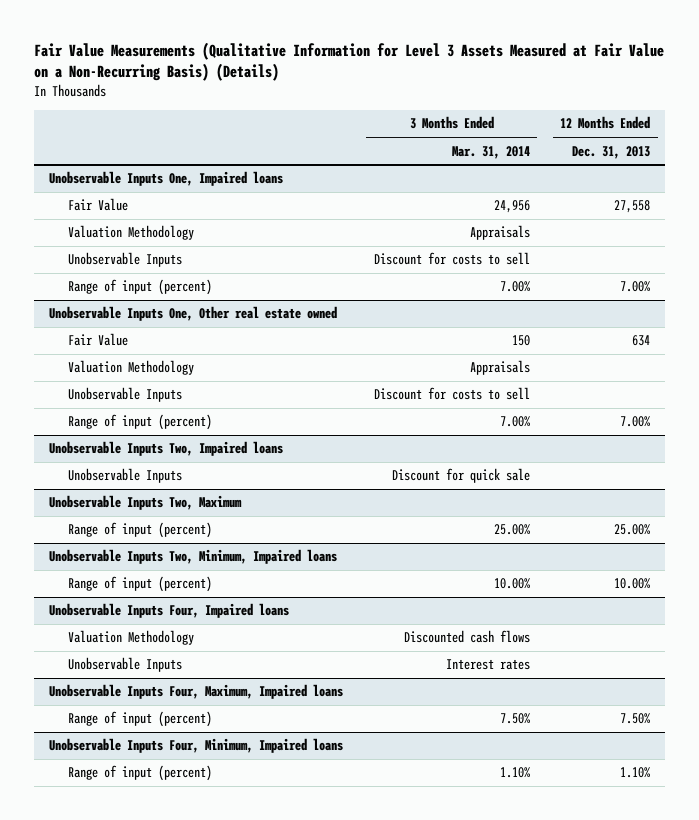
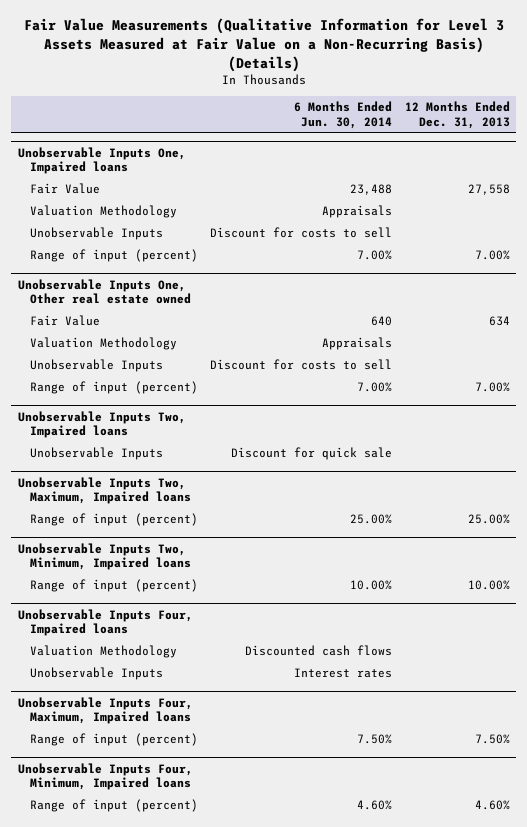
- | 3 Months Ended Mar. 31, 2014 | 12 Months Ended Dec. 31, 2013
+ | 6 Months Ended Jun. 30, 2014 | 12 Months Ended Dec. 31, 2013
- Unobservable Inputs Two, Maximum
+ Unobservable Inputs Two, Maximum, Impaired loans
@ Unobservable Inputs Four, Minimum, Impaired loans
- Range of input (percent) | 1.10% | 1.10%
+ Range of input (percent) | 4.60% | 4.60%

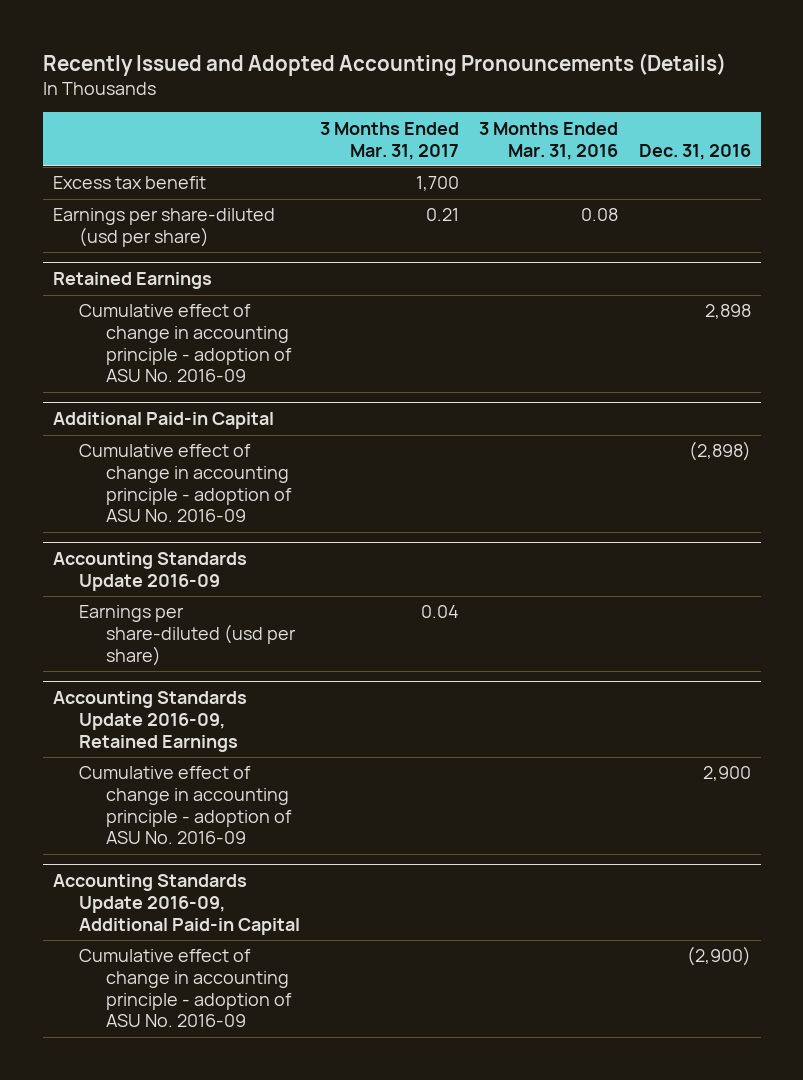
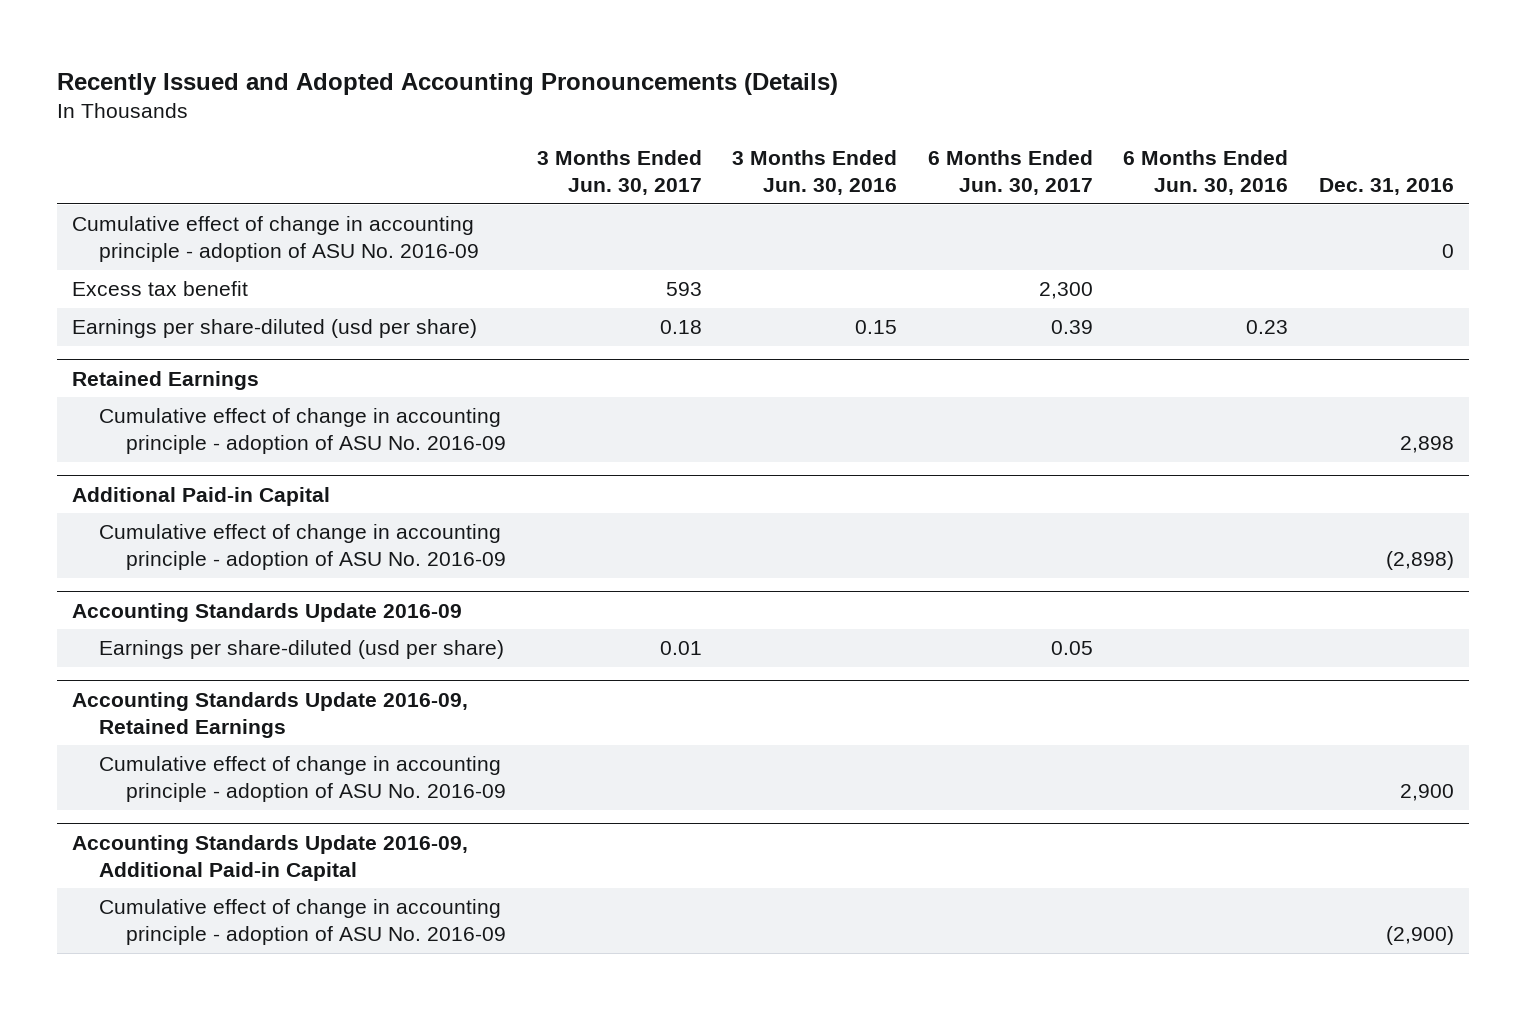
- | 3 Months Ended Mar. 31, 2017 | 3 Months Ended Mar. 31, 2016 | Dec. 31, 2016
+ | 3 Months Ended Jun. 30, 2017 | 3 Months Ended Jun. 30, 2016 | 6 Months Ended Jun. 30, 2017 | 6 Months Ended Jun. 30, 2016 | Dec. 31, 2016
+ Cumulative effect of change in accounting principle - adoption of ASU No. 2016-09 | | | | | 0

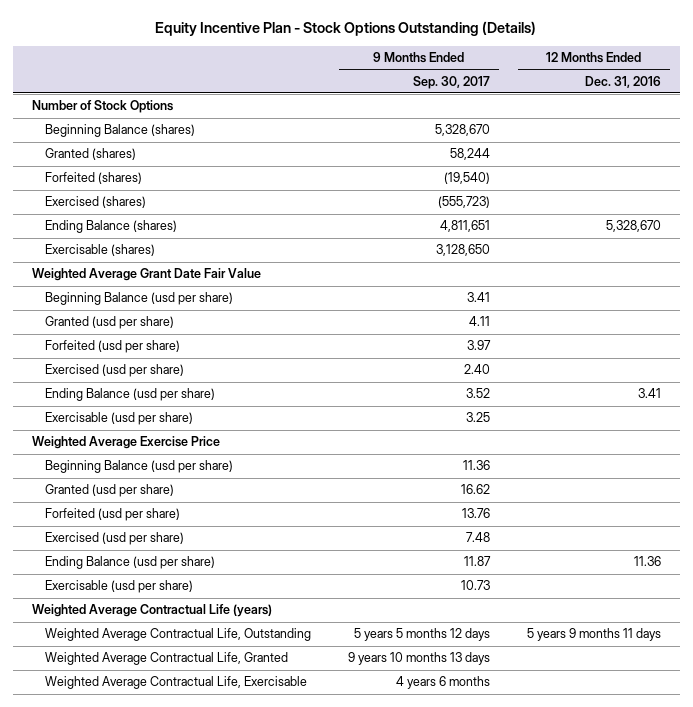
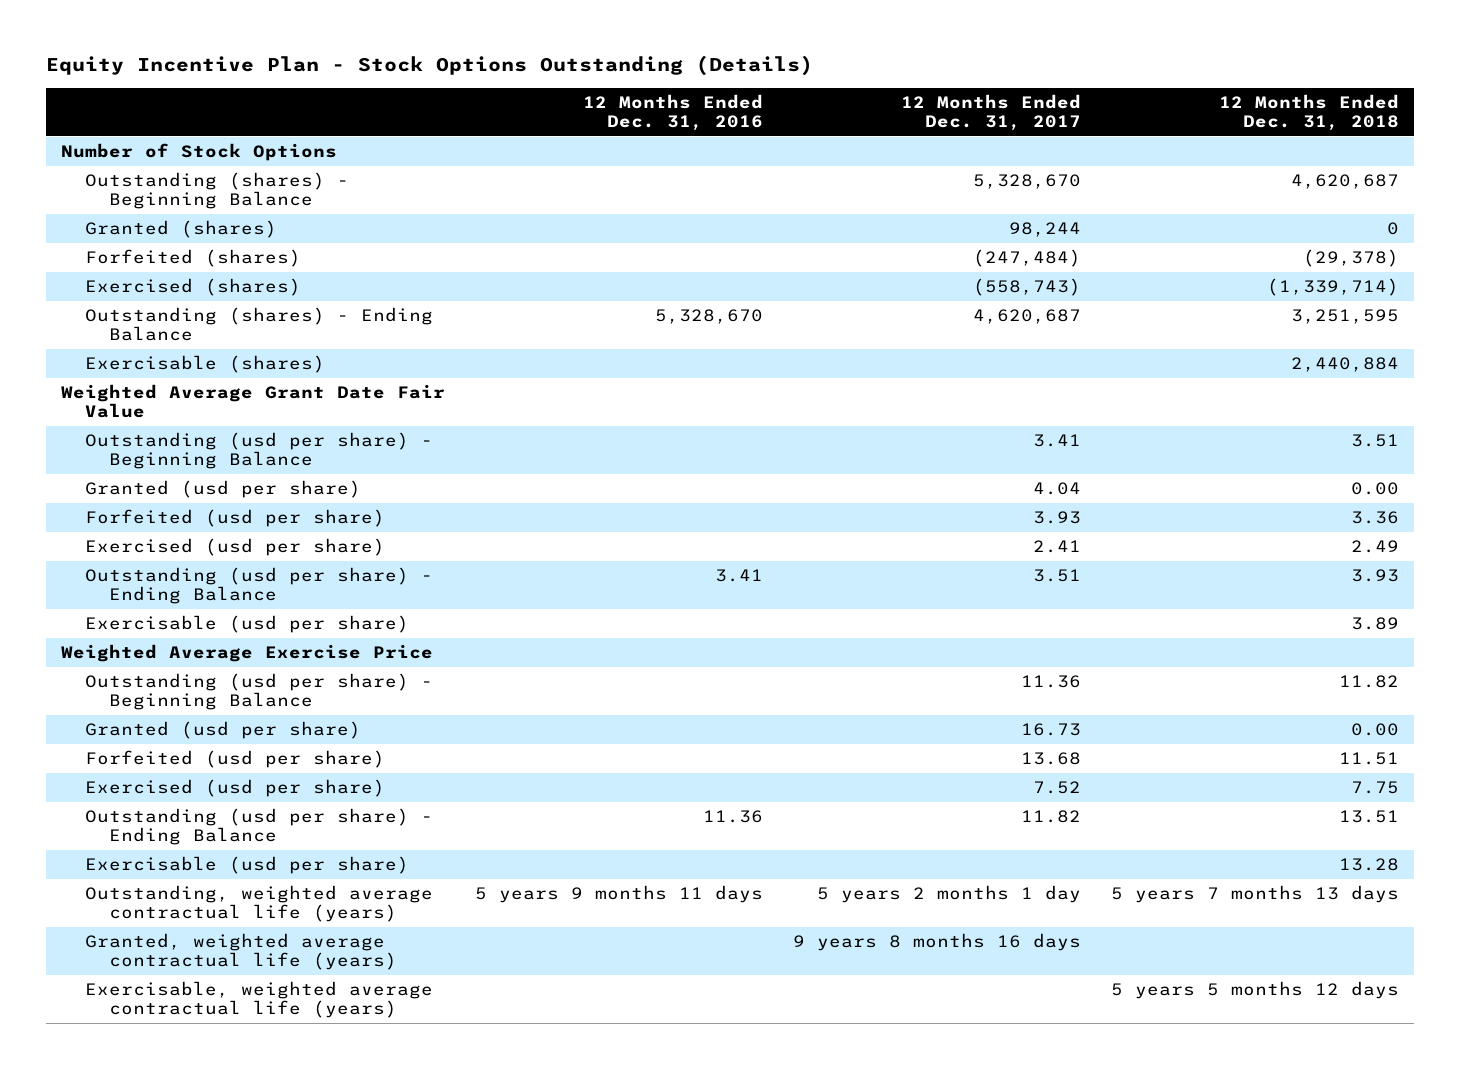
- | 9 Months Ended Sep. 30, 2017 | 12 Months Ended Dec. 31, 2016
+ | 12 Months Ended Dec. 31, 2016 | 12 Months Ended Dec. 31, 2017 | 12 Months Ended Dec. 31, 2018
- Beginning Balance (shares) | 5,328,670 |
+ Outstanding (shares) - Beginning Balance | | 5,328,670 | 4,620,687
- Ending Balance (shares) | 4,811,651 | 5,328,670
+ Outstanding (shares) - Ending Balance | 5,328,670 | 4,620,687 | 3,251,595
- Beginning Balance (usd per share) | 3.41 |
+ Outstanding (usd per share) - Beginning Balance | | 3.41 | 3.51
- Ending Balance (usd per share) | 3.52 | 3.41
+ Outstanding (usd per share) - Ending Balance | 3.41 | 3.51 | 3.93
- Beginning Balance (usd per share) | 11.36 |
+ Outstanding (usd per share) - Beginning Balance | | 11.36 | 11.82
- Ending Balance (usd per share) | 11.87 | 11.36
+ Outstanding (usd per share) - Ending Balance | 11.36 | 11.82 | 13.51
- Weighted Average Contractual Life (years)
- Weighted Average Contractual Life, Outstanding | 5 years 5 months 12 days | 5 years 9 months 11 days
- Weighted Average Contractual Life, Granted | 9 years 10 months 13 days |
- Weighted Average Contractual Life, Exercisable | 4 years 6 months |
+ Outstanding, weighted average contractual life (years) | 5 years 9 months 11 days | 5 years 2 months 1 day | 5 years 7 months 13 days
+ Granted, weighted average contractual life (years) | | 9 years 8 months 16 days |
+ Exercisable, weighted average contractual life (years) | | | 5 years 5 months 12 days

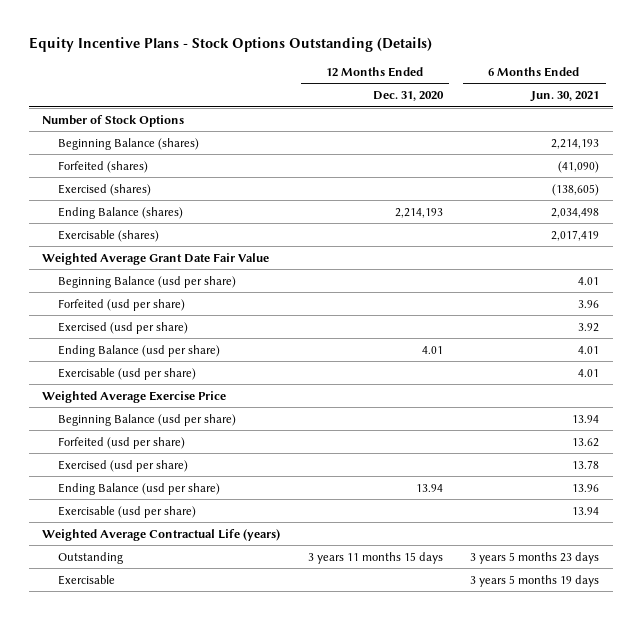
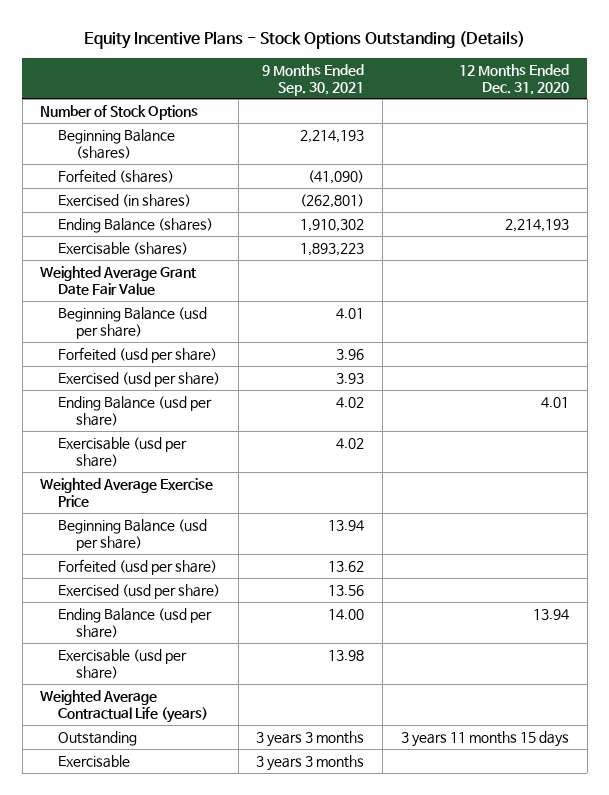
- | 12 Months Ended Dec. 31, 2020 | 6 Months Ended Jun. 30, 2021
+ | 9 Months Ended Sep. 30, 2021 | 12 Months Ended Dec. 31, 2020
- Exercised (shares) | | (138,605)
+ Exercised (in shares) | (262,801) |

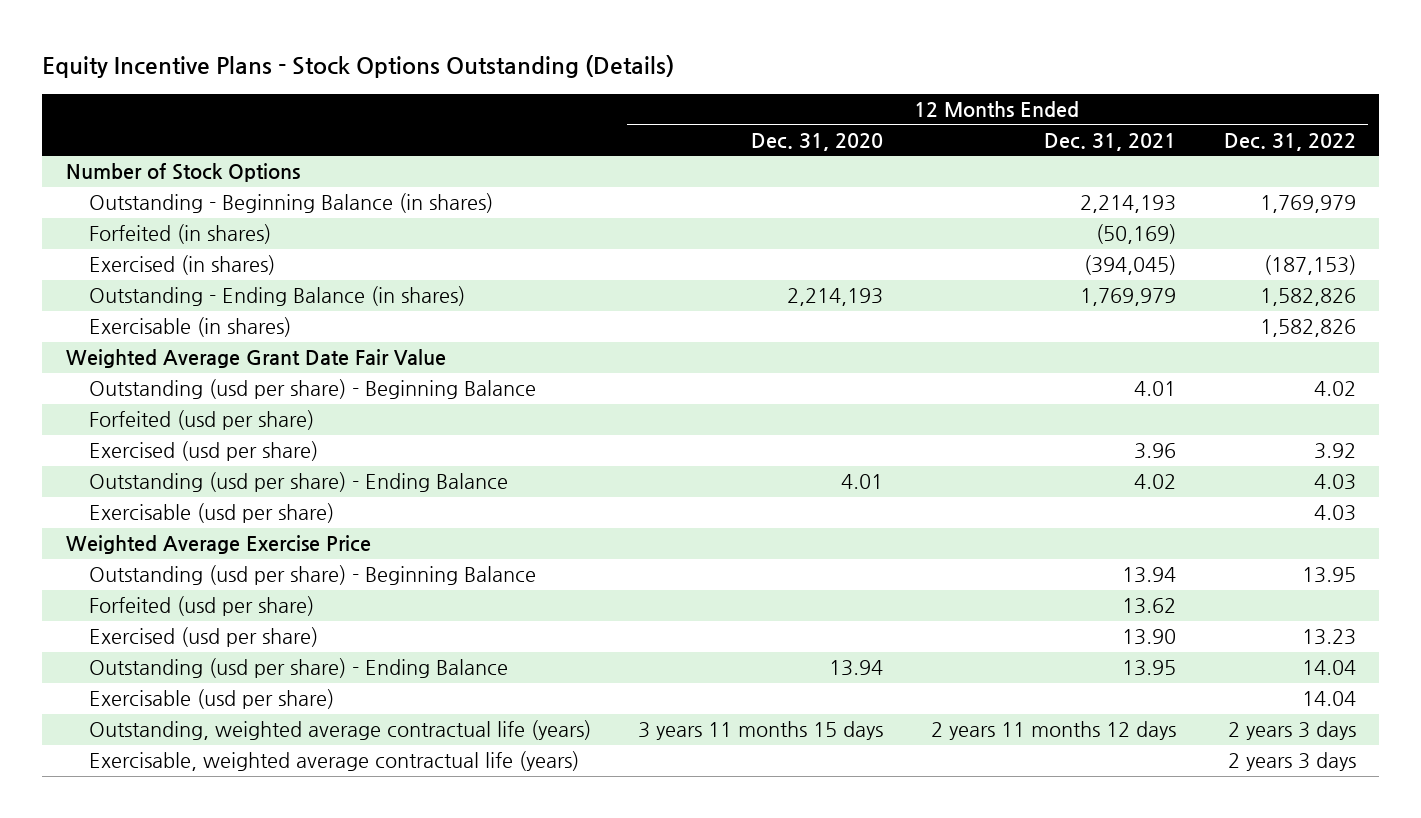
- | 9 Months Ended Sep. 30, 2021 | 12 Months Ended Dec. 31, 2020
+ | 12 Months Ended Dec. 31, 2020 | 12 Months Ended Dec. 31, 2021 | 12 Months Ended Dec. 31, 2022
- Beginning Balance (shares) | 2,214,193 |
- Forfeited (shares) | (41,090) |
+ Outstanding - Beginning Balance (in shares) | | 2,214,193 | 1,769,979
+ Forfeited (in shares) | | (50,169) |
- Ending Balance (shares) | 1,910,302 | 2,214,193
- Exercisable (shares) | 1,893,223 |
+ Outstanding - Ending Balance (in shares) | 2,214,193 | 1,769,979 | 1,582,826
+ Exercisable (in shares) | | | 1,582,826
- Beginning Balance (usd per share) | 4.01 |
+ Outstanding (usd per share) - Beginning Balance | | 4.01 | 4.02
- Ending Balance (usd per share) | 4.02 | 4.01
+ Outstanding (usd per share) - Ending Balance | 4.01 | 4.02 | 4.03
- Beginning Balance (usd per share) | 13.94 |
+ Outstanding (usd per share) - Beginning Balance | | 13.94 | 13.95
- Ending Balance (usd per share) | 14.00 | 13.94
+ Outstanding (usd per share) - Ending Balance | 13.94 | 13.95 | 14.04
- Weighted Average Contractual Life (years)
- Outstanding | 3 years 3 months | 3 years 11 months 15 days
- Exercisable | 3 years 3 months |
+ Outstanding, weighted average contractual life (years) | 3 years 11 months 15 days | 2 years 11 months 12 days | 2 years 3 days
+ Exercisable, weighted average contractual life (years) | | | 2 years 3 days

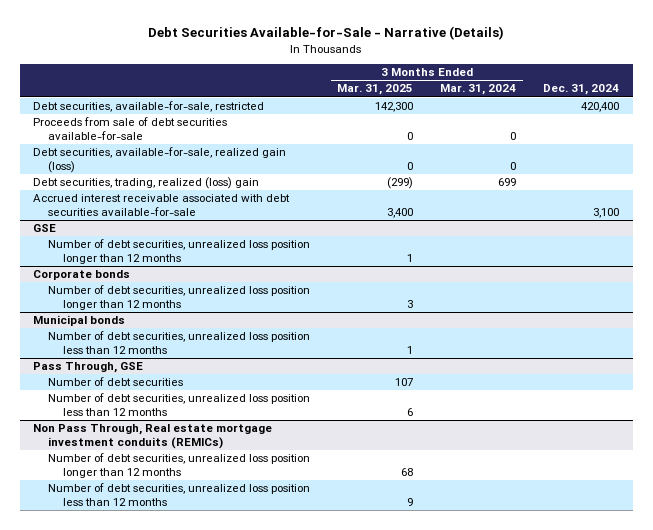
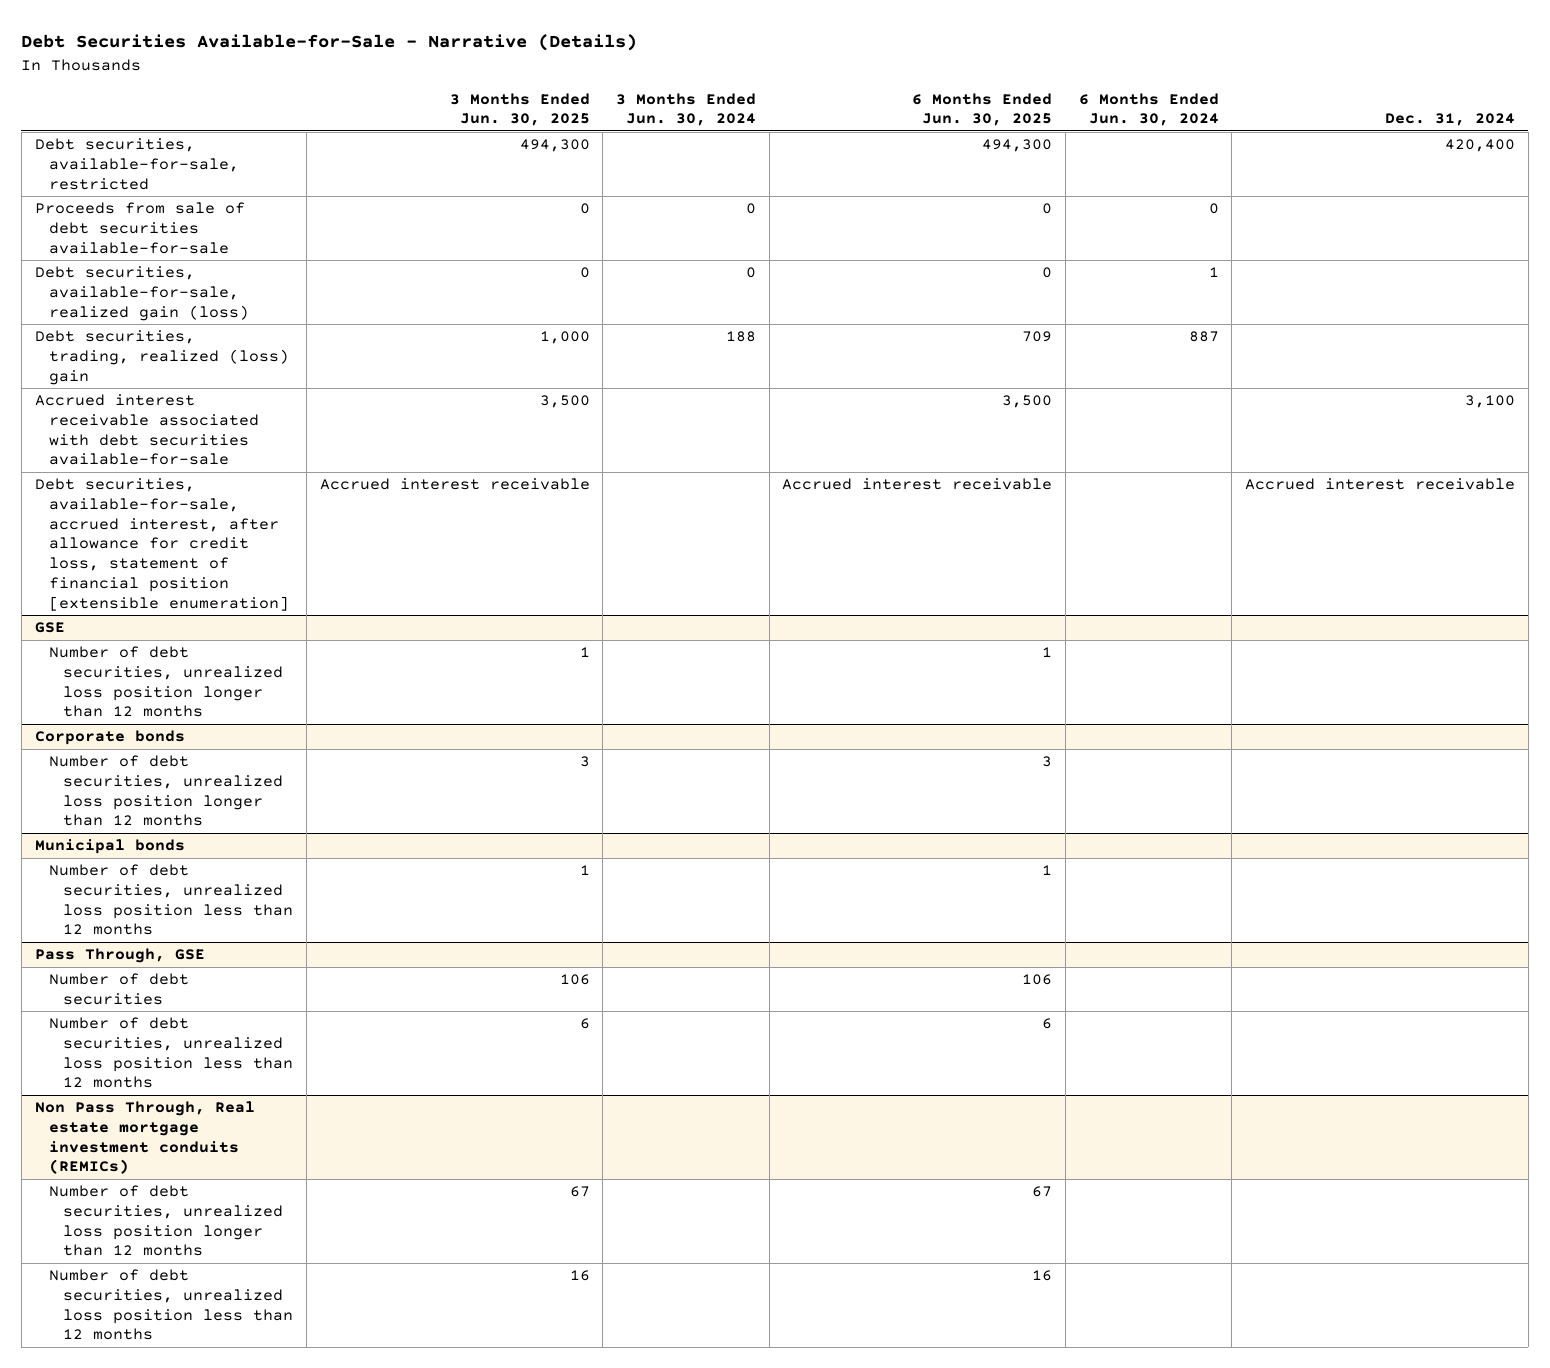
- | 3 Months Ended Mar. 31, 2025 | 3 Months Ended Mar. 31, 2024 | Dec. 31, 2024
+ | 3 Months Ended Jun. 30, 2025 | 3 Months Ended Jun. 30, 2024 | 6 Months Ended Jun. 30, 2025 | 6 Months Ended Jun. 30, 2024 | Dec. 31, 2024
+ Debt securities, available-for-sale, accrued interest, after allowance for credit loss, statement of financial position [extensible enumeration] | Accrued interest receivable | | Accrued interest receivable | | Accrued interest receivable

